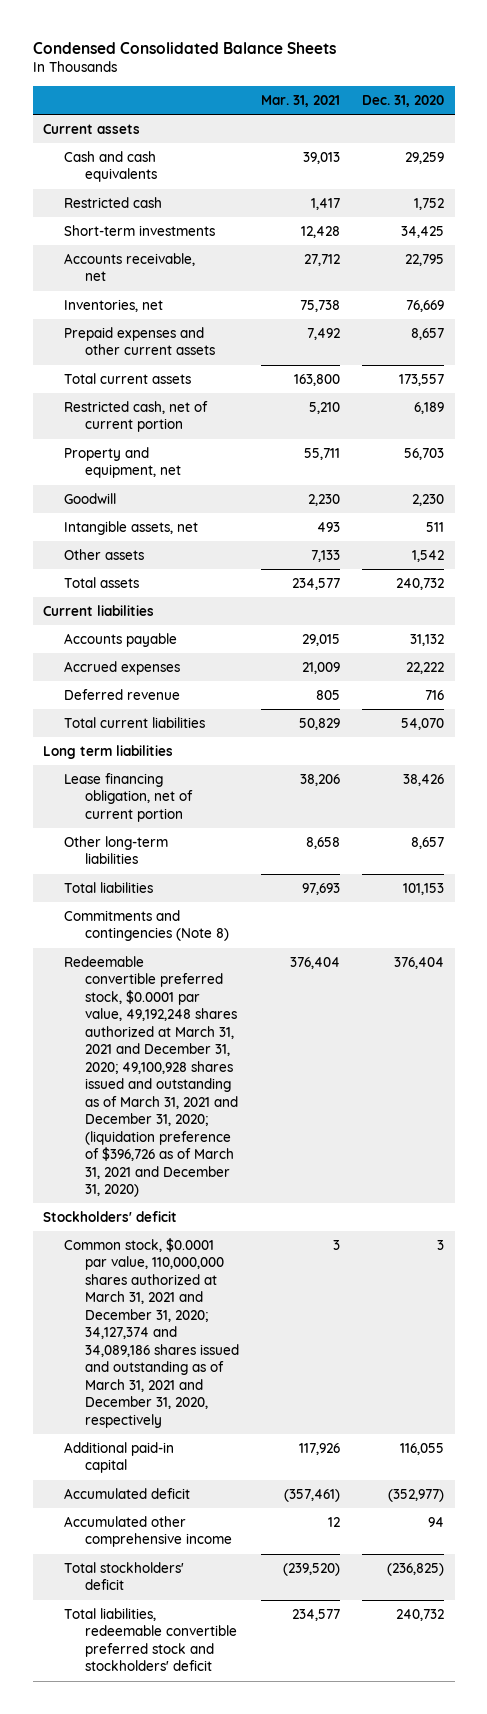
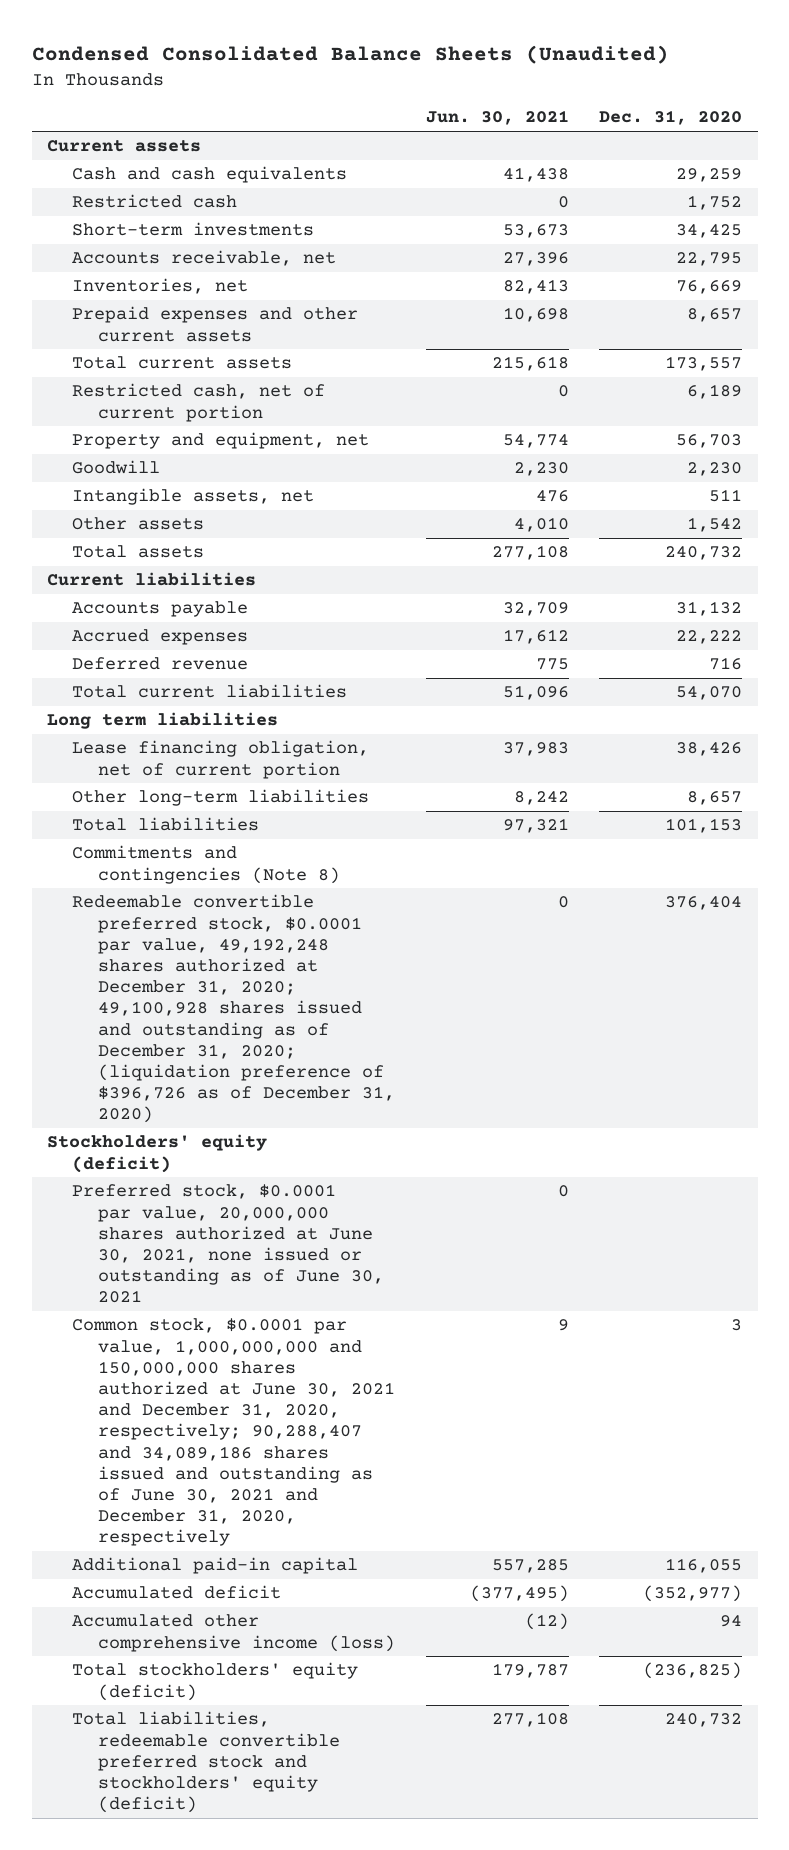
- Condensed Consolidated Balance Sheets
+ Condensed Consolidated Balance Sheets (Unaudited)
- | Mar. 31, 2021 | Dec. 31, 2020
+ | Jun. 30, 2021 | Dec. 31, 2020
- Redeemable convertible preferred stock, $0.0001 par value, 49,192,248 shares authorized at March 31, 2021 and December 31, 2020; 49,100,928 shares issued and outstanding as of March 31, 2021 and December 31, 2020; (liquidation preference of $396,726 as of March 31, 2021 and December 31, 2020) | 376,404 | 376,404
- Stockholders' deficit
- Common stock, $0.0001 par value, 110,000,000 shares authorized at March 31, 2021 and December 31, 2020; 34,127,374 and 34,089,186 shares issued and outstanding as of March 31, 2021 and December 31, 2020, respectively | 3 | 3
+ Redeemable convertible preferred stock, $0.0001 par value, 49,192,248 shares authorized at December 31, 2020; 49,100,928 shares issued and outstanding as of December 31, 2020; (liquidation preference of $396,726 as of December 31, 2020) | 0 | 376,404
+ Stockholders' equity (deficit)
+ Preferred stock, $0.0001 par value, 20,000,000 shares authorized at June 30, 2021, none issued or outstanding as of June 30, 2021 | 0 |
+ Common stock, $0.0001 par value, 1,000,000,000 and 150,000,000 shares authorized at June 30, 2021 and December 31, 2020, respectively; 90,288,407 and 34,089,186 shares issued and outstanding as of June 30, 2021 and December 31, 2020, respectively | 9 | 3
- Accumulated other comprehensive income | 12 | 94
- Total stockholders' deficit | (239,520) | (236,825)
- Total liabilities, redeemable convertible preferred stock and stockholders' deficit | 234,577 | 240,732
+ Accumulated other comprehensive income (loss) | (12) | 94
+ Total stockholders' equity (deficit) | 179,787 | (236,825)
+ Total liabilities, redeemable convertible preferred stock and stockholders' equity (deficit) | 277,108 | 240,732

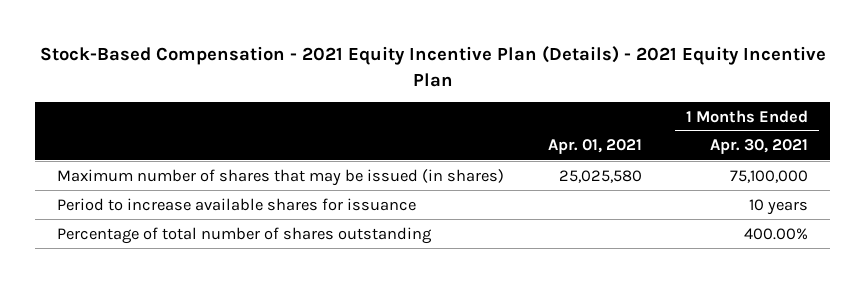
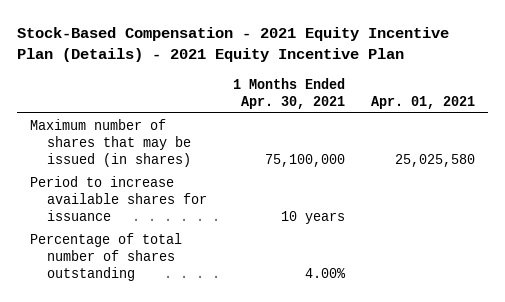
- | Apr. 01, 2021 | 1 Months Ended Apr. 30, 2021
+ | 1 Months Ended Apr. 30, 2021 | Apr. 01, 2021
- Percentage of total number of shares outstanding | | 400.00%
+ Percentage of total number of shares outstanding | 4.00% |

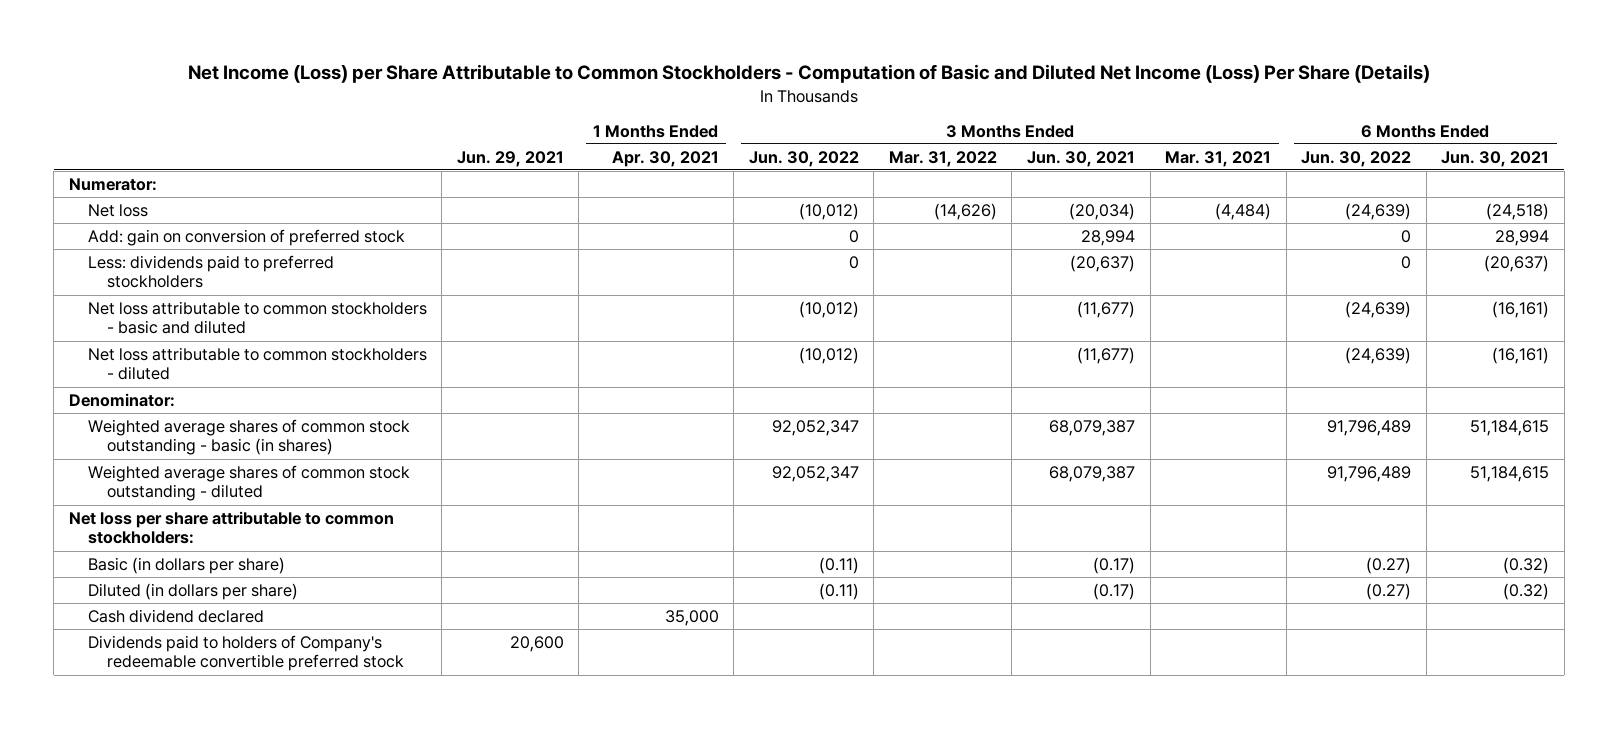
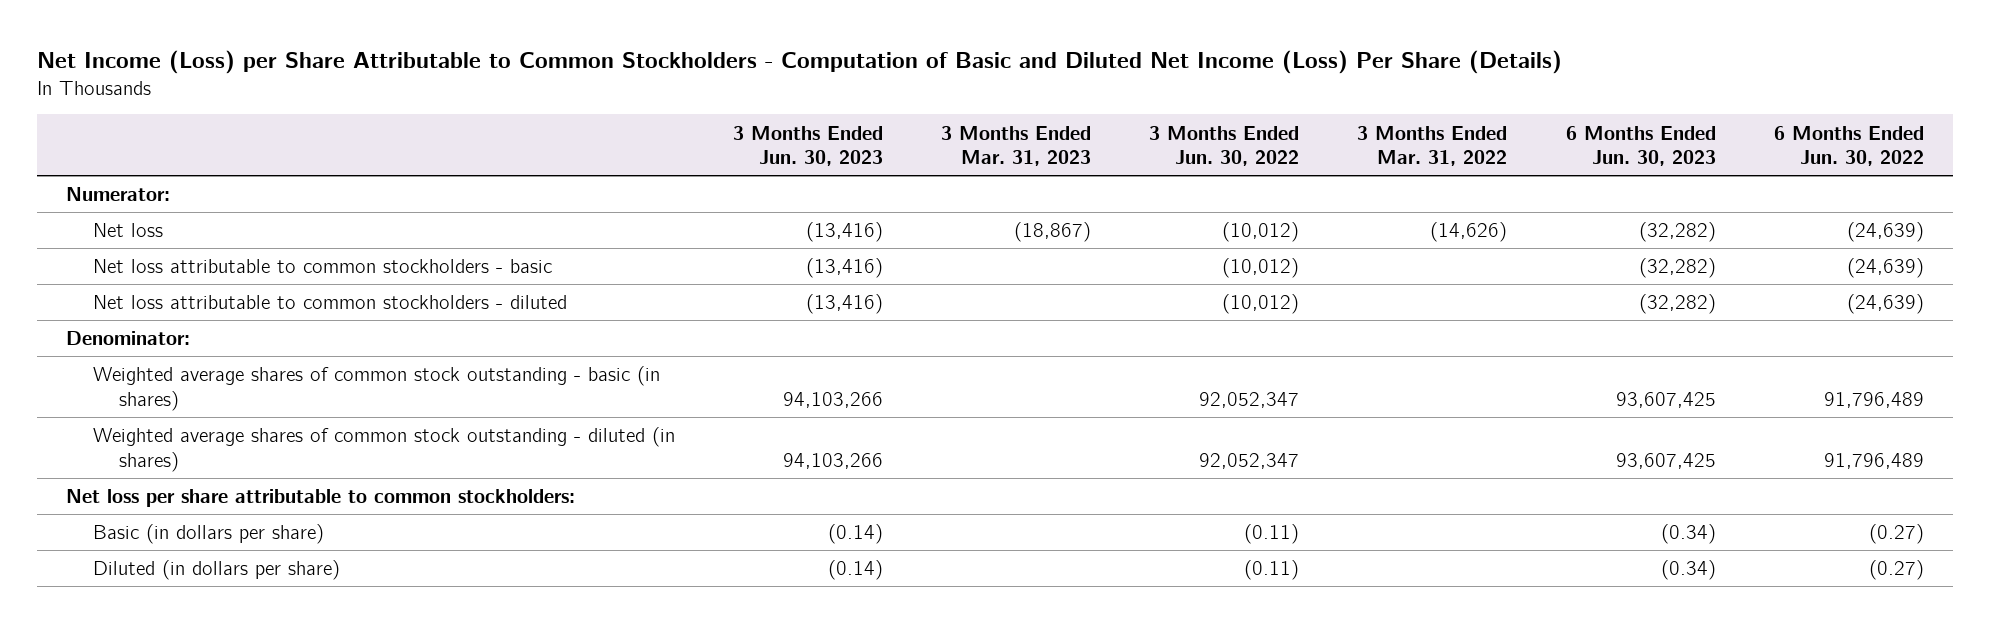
- | Jun. 29, 2021 | 1 Months Ended Apr. 30, 2021 | 3 Months Ended Jun. 30, 2022 | 3 Months Ended Mar. 31, 2022 | 3 Months Ended Jun. 30, 2021 | 3 Months Ended Mar. 31, 2021 | 6 Months Ended Jun. 30, 2022 | 6 Months Ended Jun. 30, 2021
+ | 3 Months Ended Jun. 30, 2023 | 3 Months Ended Mar. 31, 2023 | 3 Months Ended Jun. 30, 2022 | 3 Months Ended Mar. 31, 2022 | 6 Months Ended Jun. 30, 2023 | 6 Months Ended Jun. 30, 2022
- Add: gain on conversion of preferred stock | | | 0 | | 28,994 | | 0 | 28,994
- Less: dividends paid to preferred stockholders | | | 0 | | (20,637) | | 0 | (20,637)
- Net loss attributable to common stockholders - basic and diluted | | | (10,012) | | (11,677) | | (24,639) | (16,161)
+ Net loss attributable to common stockholders - basic | (13,416) | | (10,012) | | (32,282) | (24,639)
- Weighted average shares of common stock outstanding - diluted | | | 92,052,347 | | 68,079,387 | | 91,796,489 | 51,184,615
+ Weighted average shares of common stock outstanding - diluted (in shares) | 94,103,266 | | 92,052,347 | | 93,607,425 | 91,796,489
- Cash dividend declared | | 35,000 | | | | | |
- Dividends paid to holders of Company's redeemable convertible preferred stock | 20,600 | | | | | | |

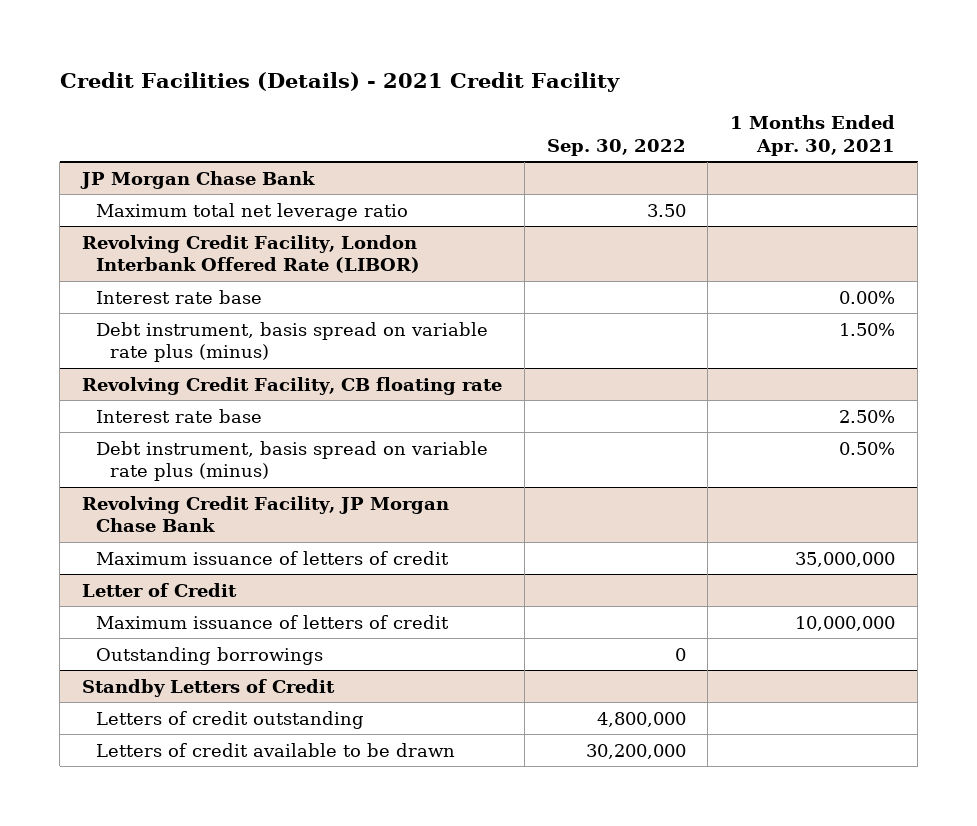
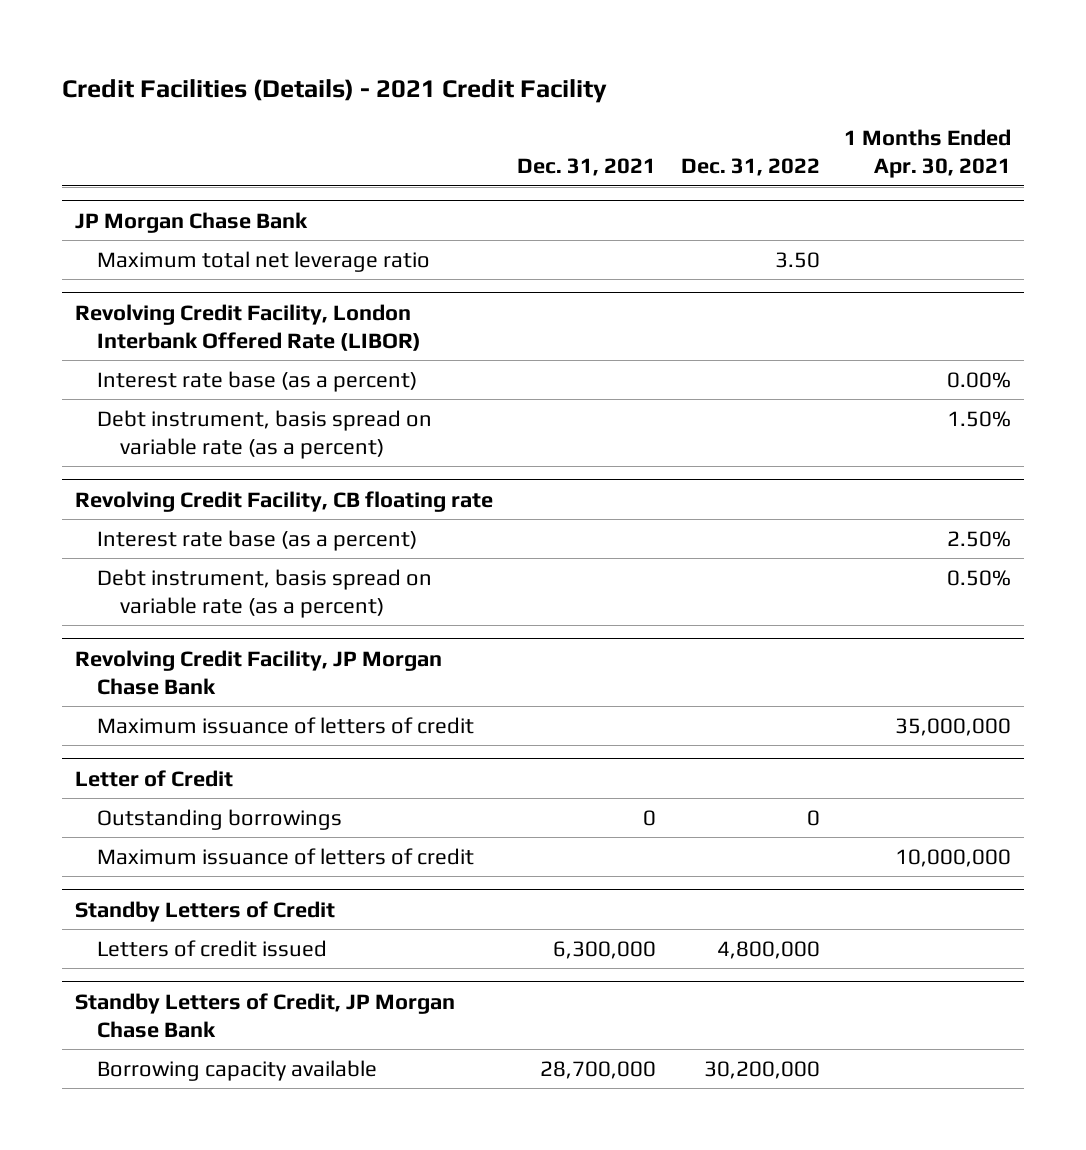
- | Sep. 30, 2022 | 1 Months Ended Apr. 30, 2021
+ | Dec. 31, 2021 | Dec. 31, 2022 | 1 Months Ended Apr. 30, 2021
@ Revolving Credit Facility, London Interbank Offered Rate (LIBOR)
- Interest rate base | | 0.00%
- Debt instrument, basis spread on variable rate plus (minus) | | 1.50%
+ Interest rate base (as a percent) | | | 0.00%
+ Debt instrument, basis spread on variable rate (as a percent) | | | 1.50%
@ Revolving Credit Facility, CB floating rate
- Interest rate base | | 2.50%
- Debt instrument, basis spread on variable rate plus (minus) | | 0.50%
+ Interest rate base (as a percent) | | | 2.50%
+ Debt instrument, basis spread on variable rate (as a percent) | | | 0.50%
@ Letter of Credit
moved down: Maximum issuance of letters of credit | | | 10,000,000
@ Standby Letters of Credit
- Letters of credit outstanding | 4,800,000 |
- Letters of credit available to be drawn | 30,200,000 |
+ Letters of credit issued | 6,300,000 | 4,800,000 |
+ Standby Letters of Credit, JP Morgan Chase Bank
+ Borrowing capacity available | 28,700,000 | 30,200,000 |

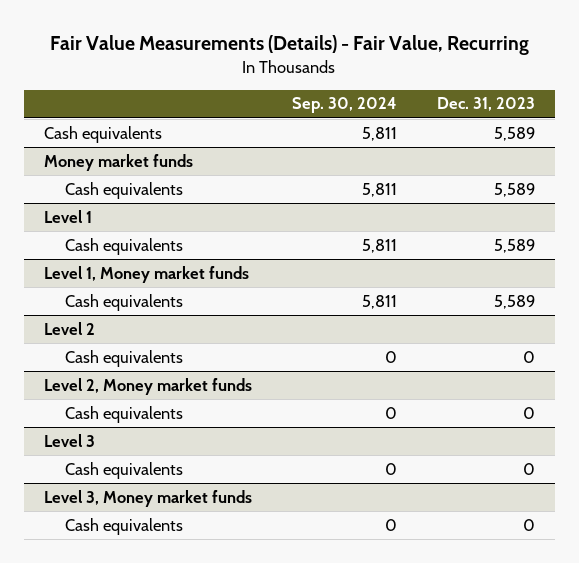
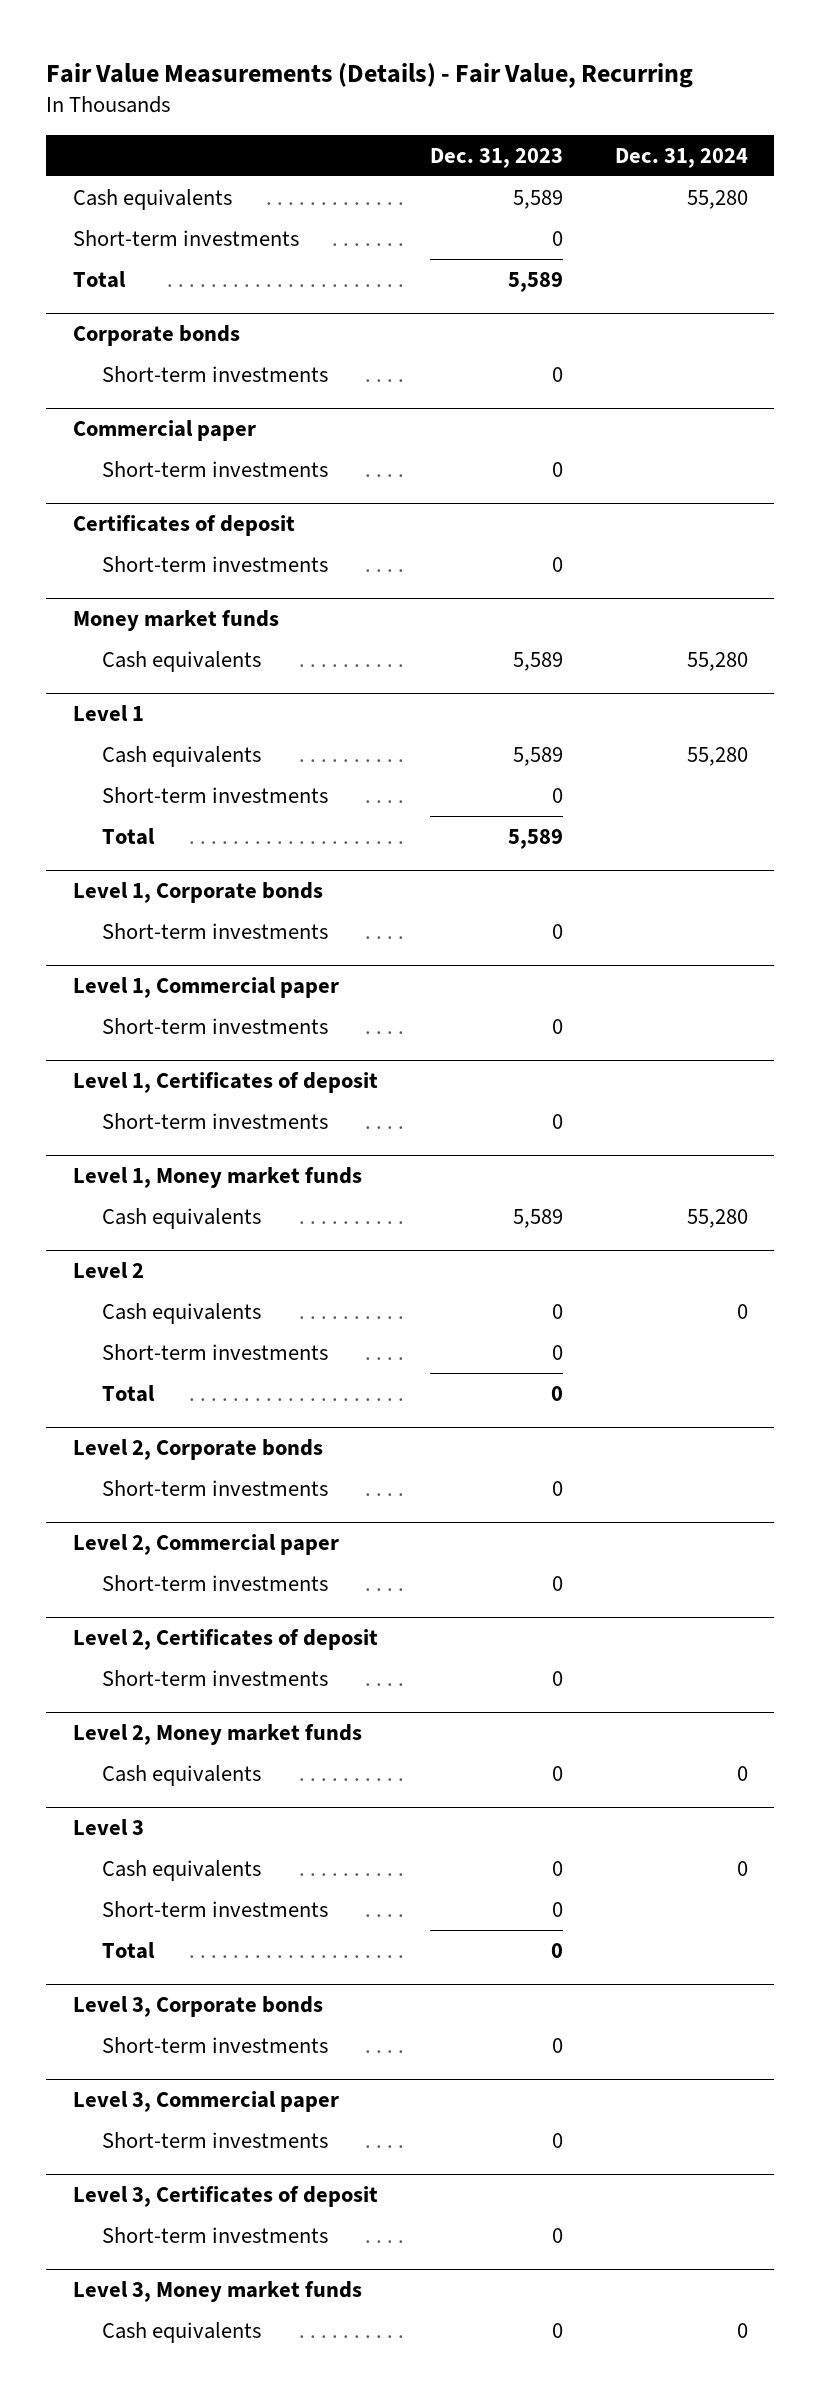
- | Sep. 30, 2024 | Dec. 31, 2023
+ | Dec. 31, 2023 | Dec. 31, 2024
+ Short-term investments | 0 |
+ Total | 5,589 |
+ Corporate bonds
+ Short-term investments | 0 |
+ Commercial paper
+ Short-term investments | 0 |
+ Certificates of deposit
+ Short-term investments | 0 |
@ Level 1
+ Short-term investments | 0 |
+ Total | 5,589 |
+ Level 1, Corporate bonds
+ Short-term investments | 0 |
+ Level 1, Commercial paper
+ Short-term investments | 0 |
+ Level 1, Certificates of deposit
+ Short-term investments | 0 |
@ Level 2
+ Short-term investments | 0 |
+ Total | 0 |
+ Level 2, Corporate bonds
+ Short-term investments | 0 |
+ Level 2, Commercial paper
+ Short-term investments | 0 |
+ Level 2, Certificates of deposit
+ Short-term investments | 0 |
@ Level 3
+ Short-term investments | 0 |
+ Total | 0 |
+ Level 3, Corporate bonds
+ Short-term investments | 0 |
+ Level 3, Commercial paper
+ Short-term investments | 0 |
+ Level 3, Certificates of deposit
+ Short-term investments | 0 |

